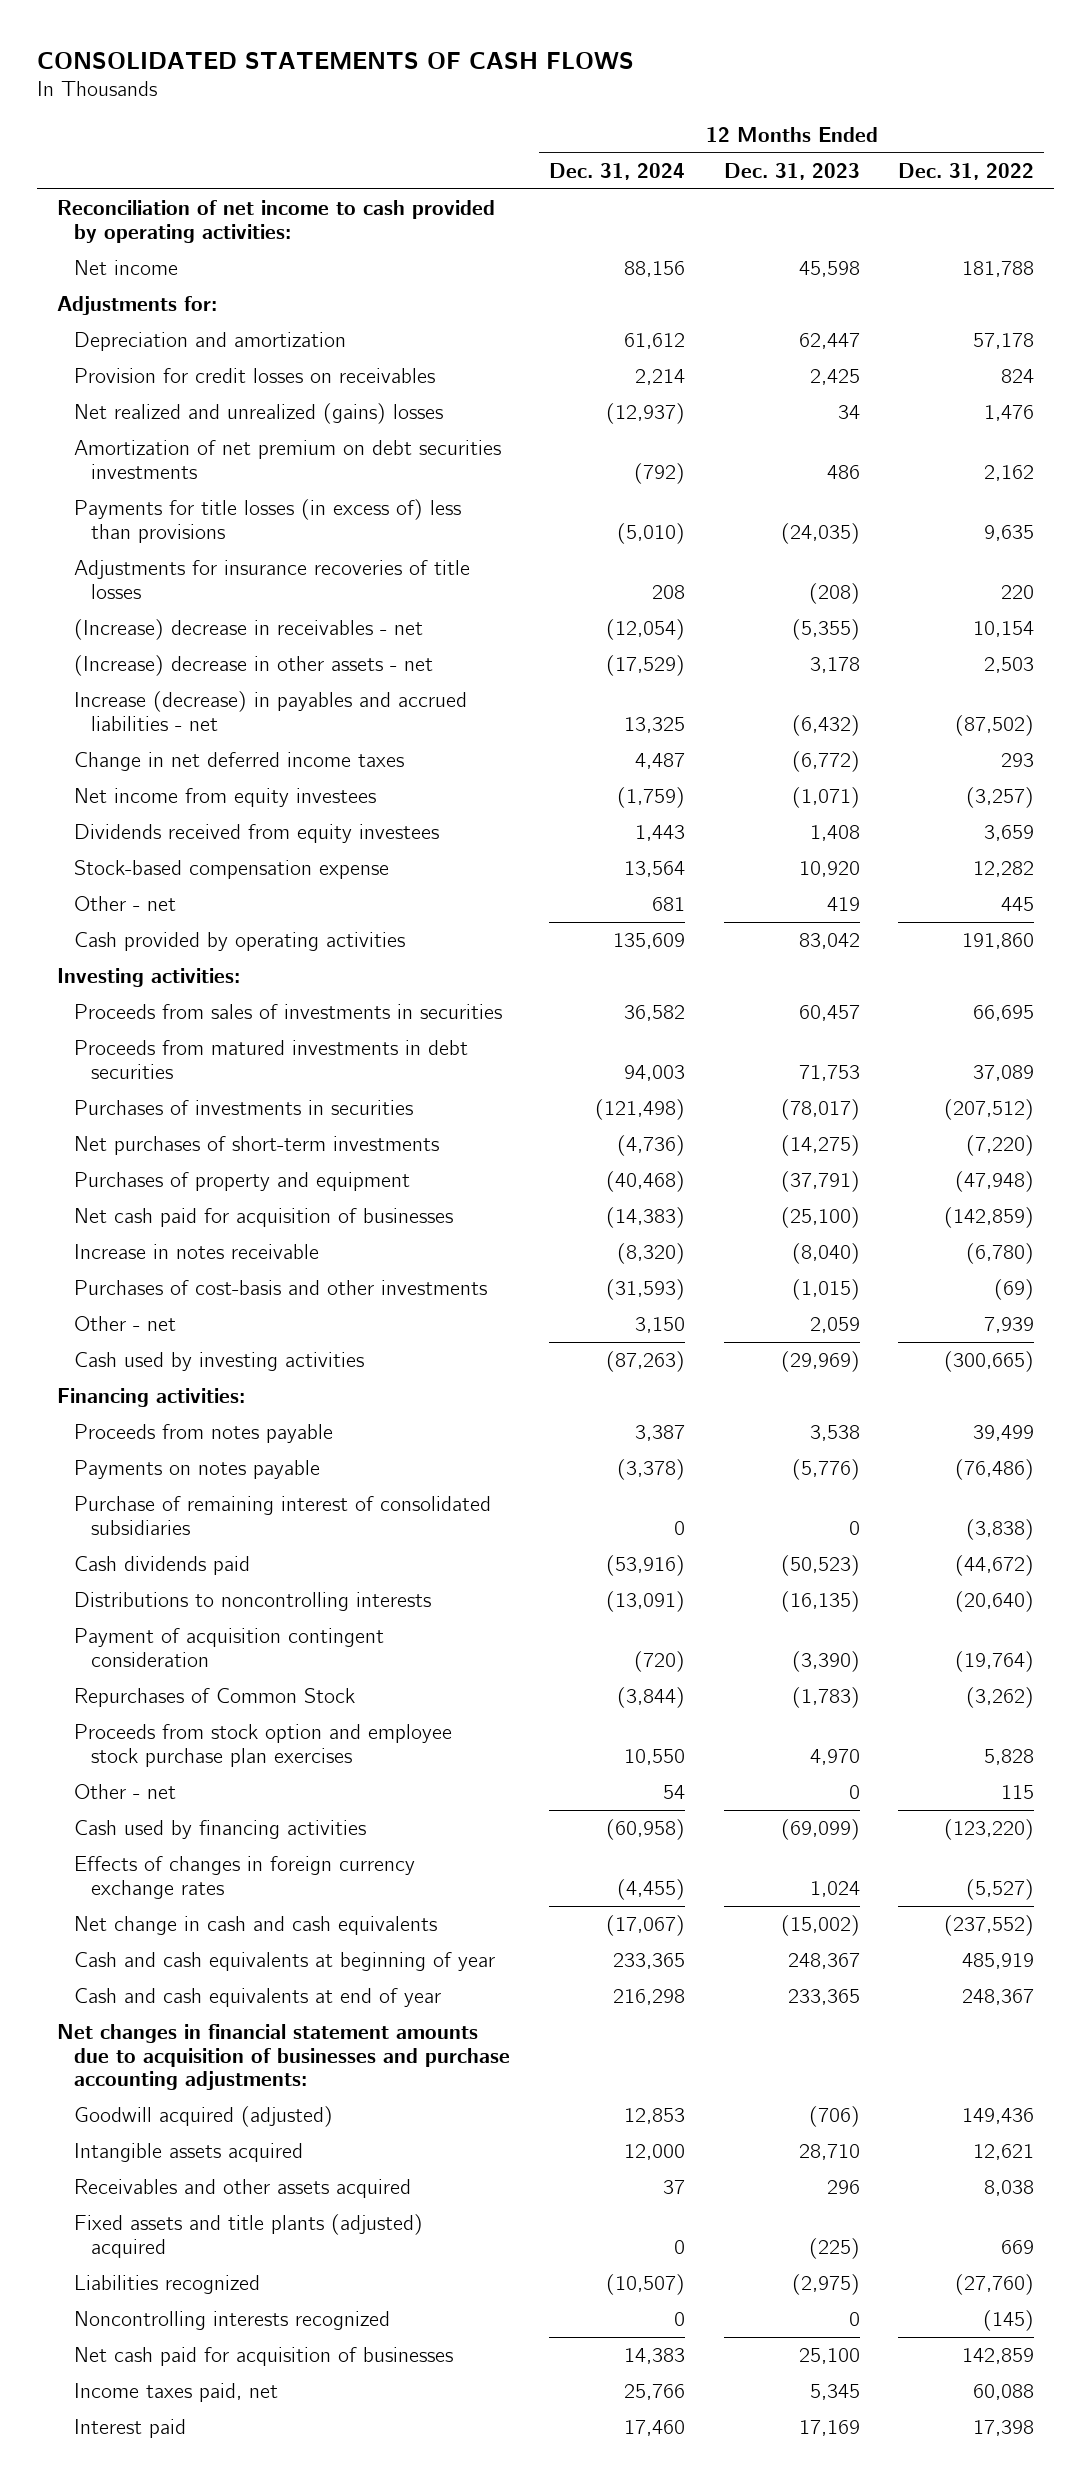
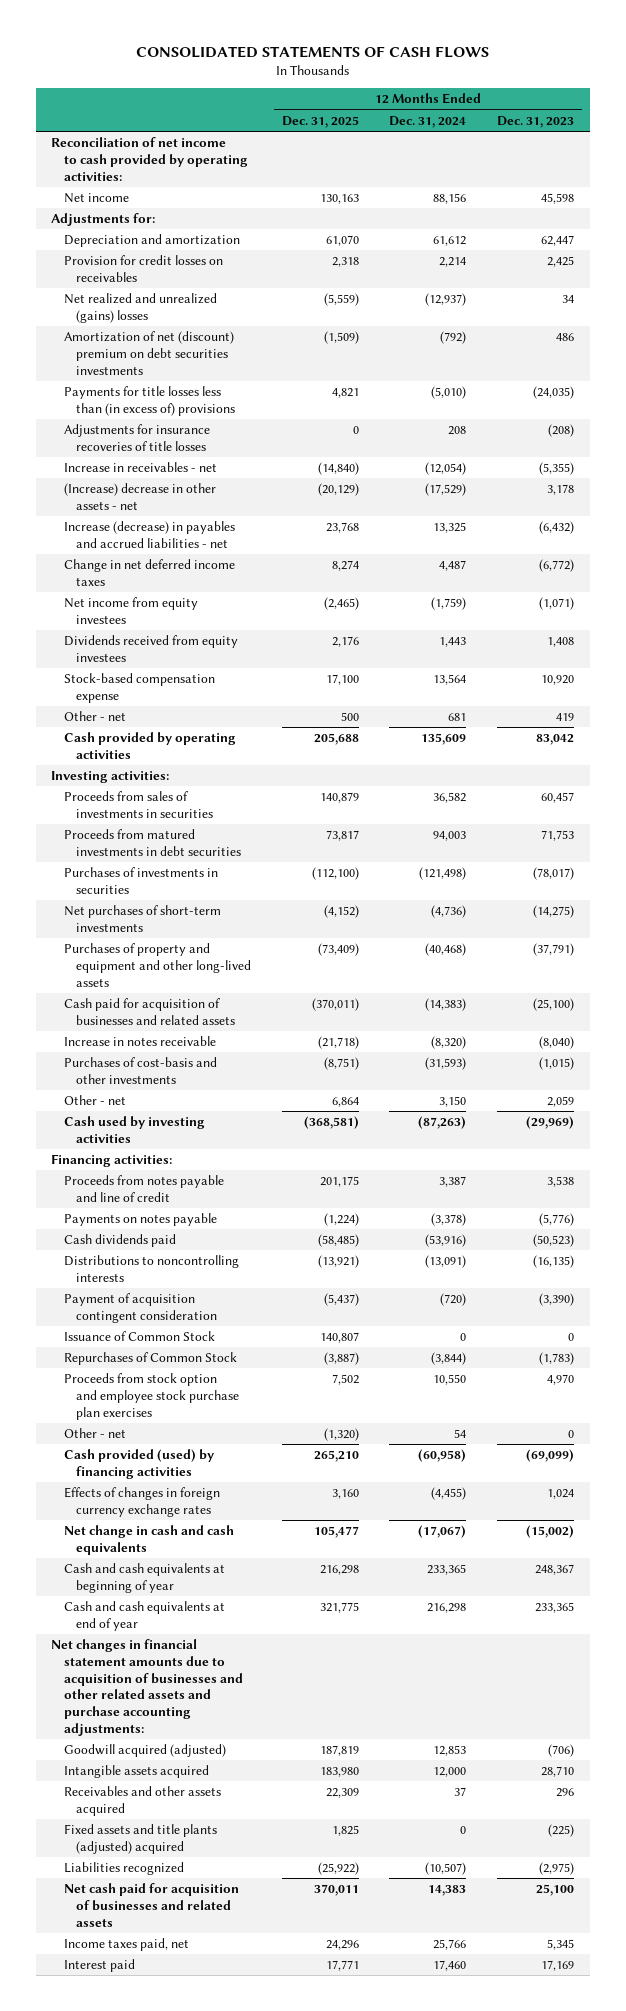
- | 12 Months Ended Dec. 31, 2024 | 12 Months Ended Dec. 31, 2023 | 12 Months Ended Dec. 31, 2022
+ | 12 Months Ended Dec. 31, 2025 | 12 Months Ended Dec. 31, 2024 | 12 Months Ended Dec. 31, 2023
- Amortization of net premium on debt securities investments | (792) | 486 | 2,162
- Payments for title losses (in excess of) less than provisions | (5,010) | (24,035) | 9,635
+ Amortization of net (discount) premium on debt securities investments | (1,509) | (792) | 486
+ Payments for title losses less than (in excess of) provisions | 4,821 | (5,010) | (24,035)
- (Increase) decrease in receivables - net | (12,054) | (5,355) | 10,154
+ Increase in receivables - net | (14,840) | (12,054) | (5,355)
- Purchases of property and equipment | (40,468) | (37,791) | (47,948)
- Net cash paid for acquisition of businesses | (14,383) | (25,100) | (142,859)
+ Purchases of property and equipment and other long-lived assets | (73,409) | (40,468) | (37,791)
+ Cash paid for acquisition of businesses and related assets | (370,011) | (14,383) | (25,100)
- Proceeds from notes payable | 3,387 | 3,538 | 39,499
+ Proceeds from notes payable and line of credit | 201,175 | 3,387 | 3,538
- Purchase of remaining interest of consolidated subsidiaries | 0 | 0 | (3,838)
+ Issuance of Common Stock | 140,807 | 0 | 0
- Cash used by financing activities | (60,958) | (69,099) | (123,220)
+ Cash provided (used) by financing activities | 265,210 | (60,958) | (69,099)
- Net changes in financial statement amounts due to acquisition of businesses and purchase accounting adjustments:
+ Net changes in financial statement amounts due to acquisition of businesses and other related assets and purchase accounting adjustments:
- Noncontrolling interests recognized | 0 | 0 | (145)
- Net cash paid for acquisition of businesses | 14,383 | 25,100 | 142,859
+ Net cash paid for acquisition of businesses and related assets | 370,011 | 14,383 | 25,100

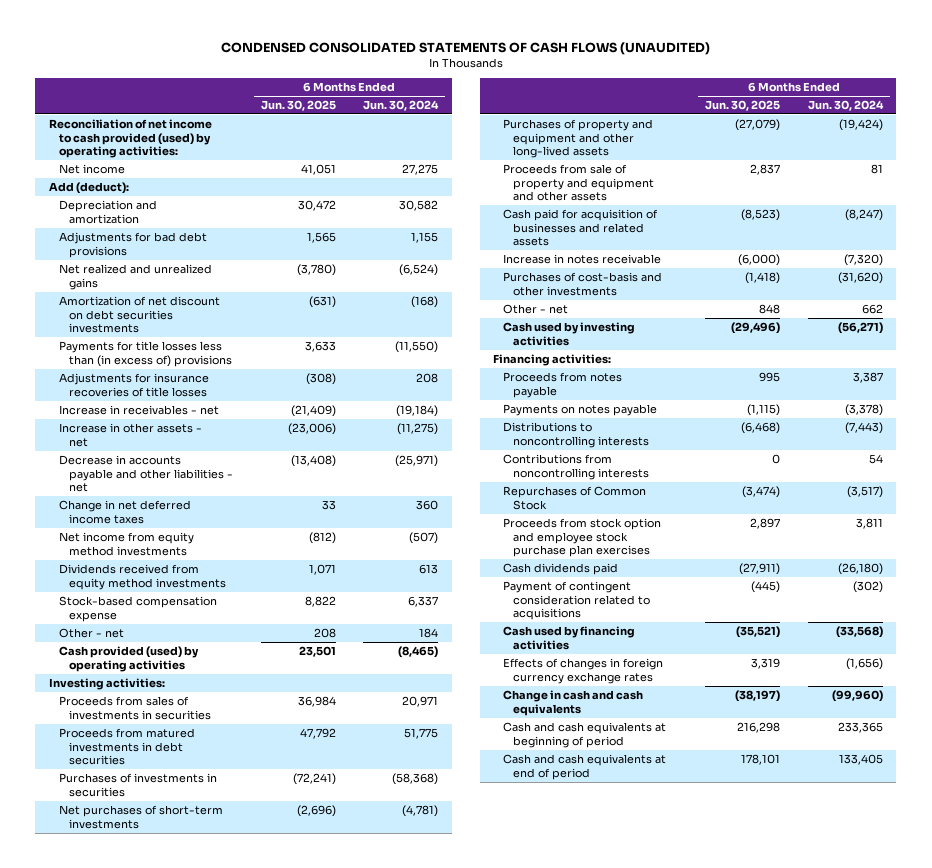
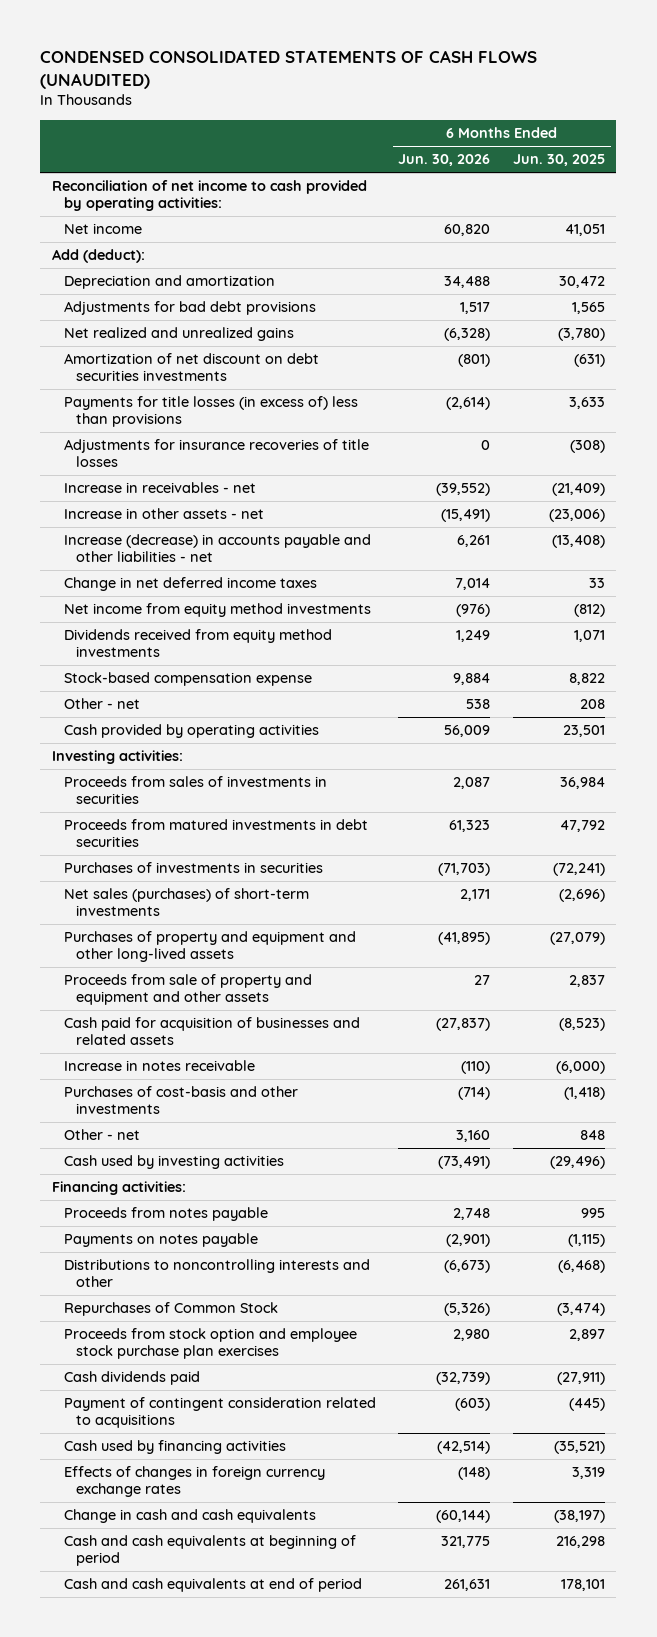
- | 6 Months Ended Jun. 30, 2025 | 6 Months Ended Jun. 30, 2024
+ | 6 Months Ended Jun. 30, 2026 | 6 Months Ended Jun. 30, 2025
- Reconciliation of net income to cash provided (used) by operating activities:
+ Reconciliation of net income to cash provided by operating activities:
- Payments for title losses less than (in excess of) provisions | 3,633 | (11,550)
+ Payments for title losses (in excess of) less than provisions | (2,614) | 3,633
- Decrease in accounts payable and other liabilities - net | (13,408) | (25,971)
+ Increase (decrease) in accounts payable and other liabilities - net | 6,261 | (13,408)
- Cash provided (used) by operating activities | 23,501 | (8,465)
+ Cash provided by operating activities | 56,009 | 23,501
- Net purchases of short-term investments | (2,696) | (4,781)
+ Net sales (purchases) of short-term investments | 2,171 | (2,696)
- Distributions to noncontrolling interests | (6,468) | (7,443)
- Contributions from noncontrolling interests | 0 | 54
+ Distributions to noncontrolling interests and other | (6,673) | (6,468)

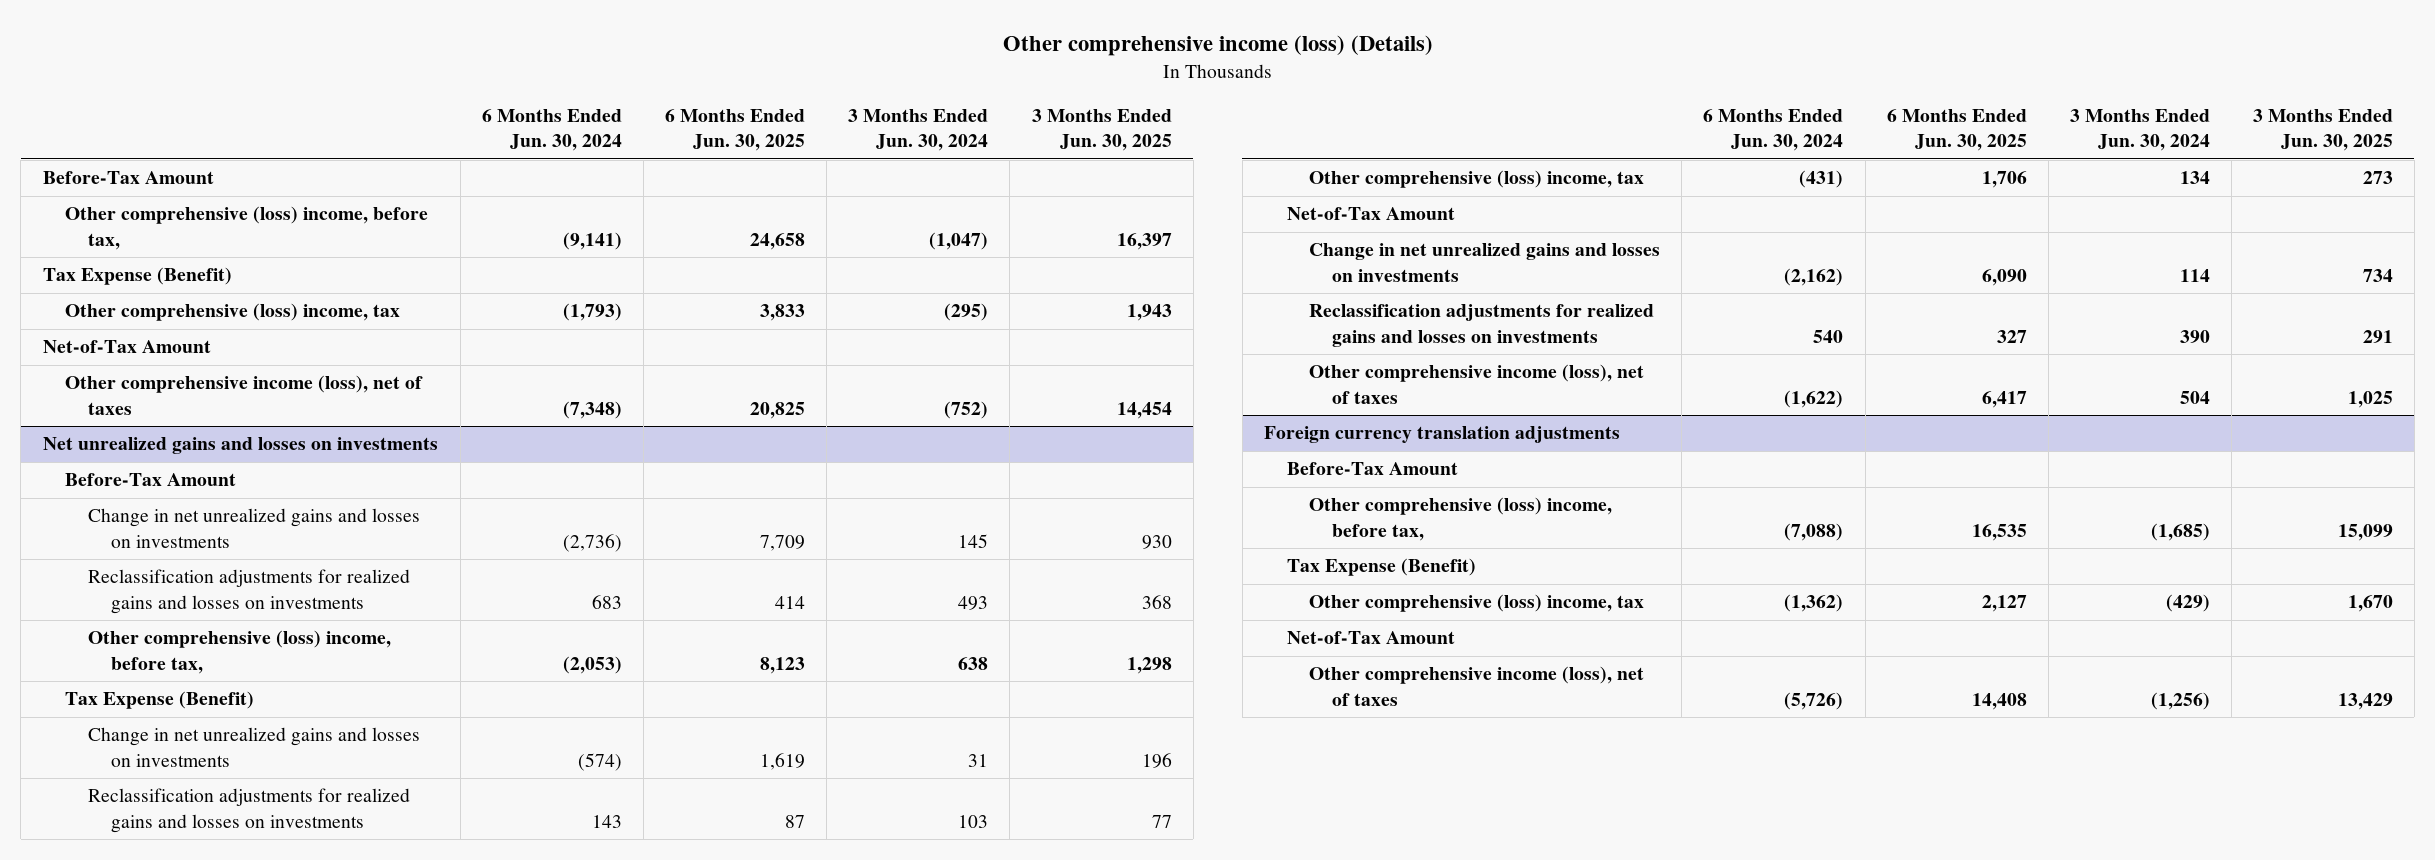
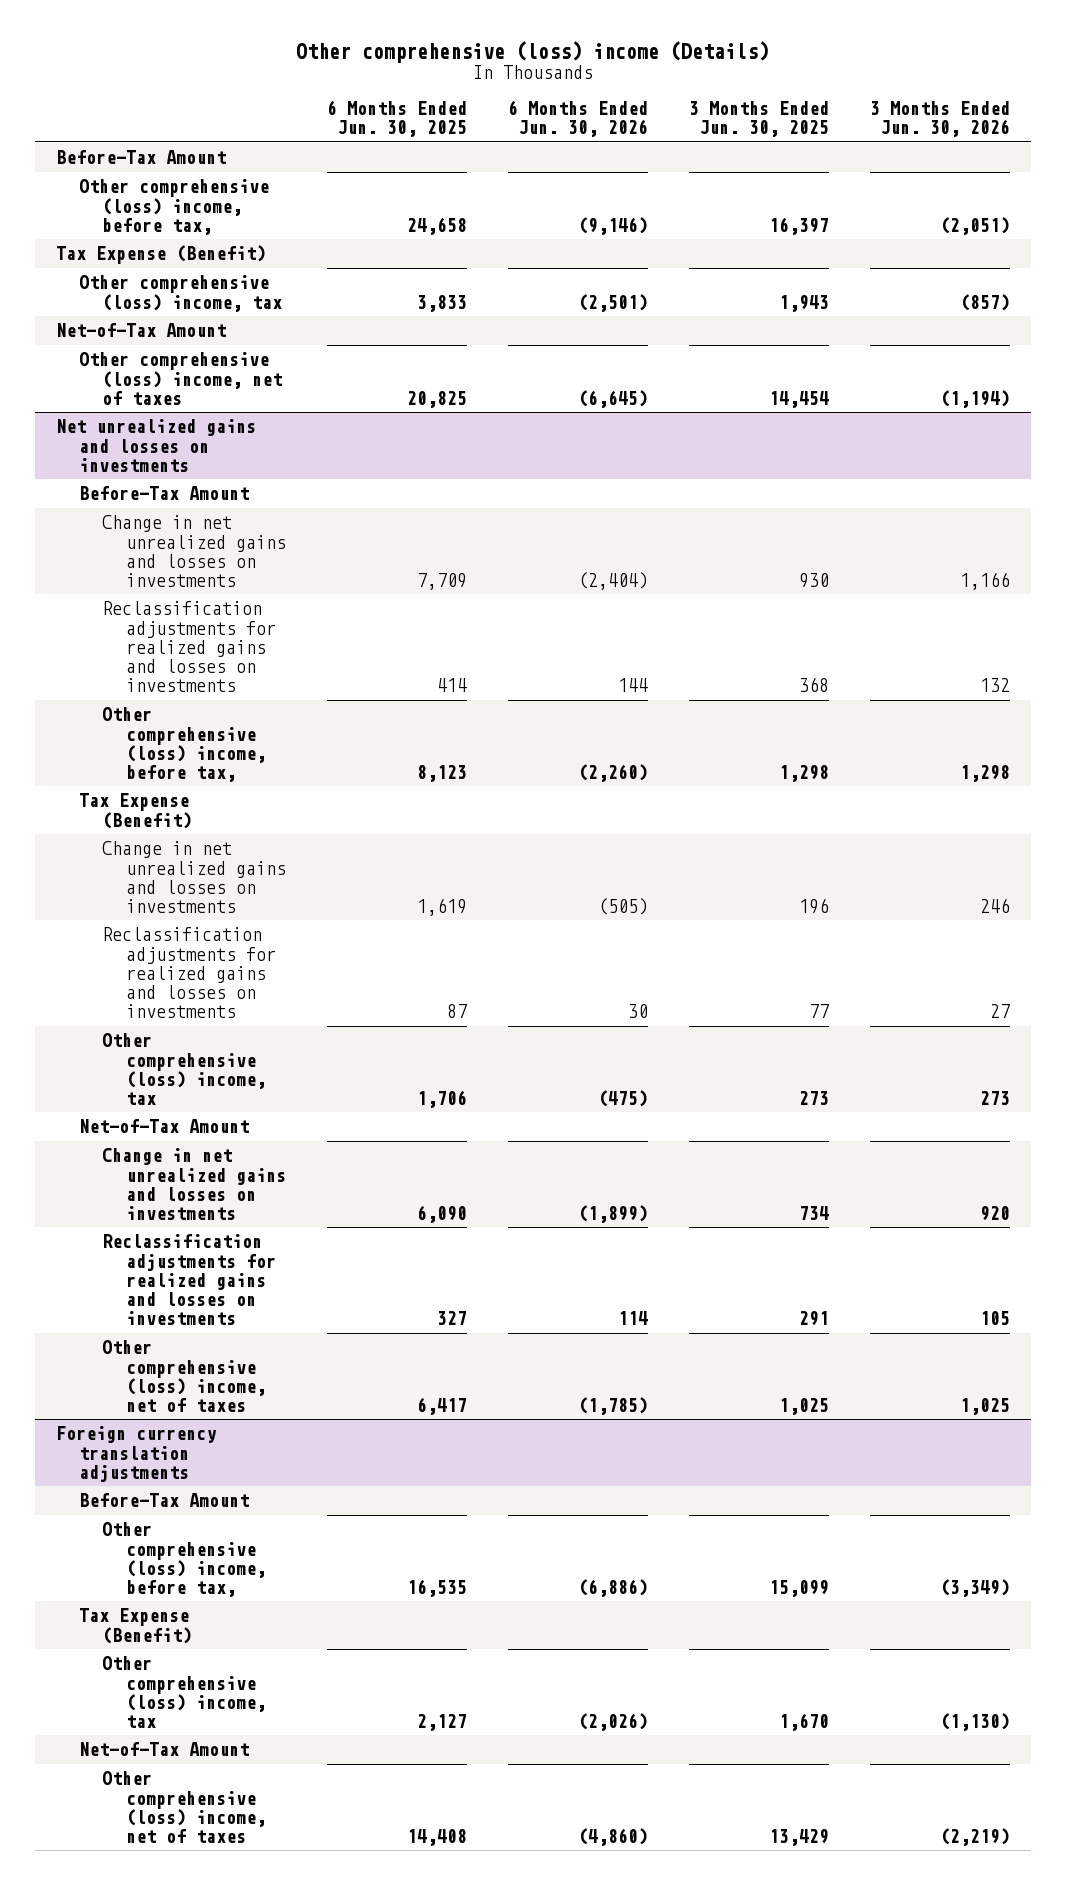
- Other comprehensive income (loss) (Details)
+ Other comprehensive (loss) income (Details)
- | 6 Months Ended Jun. 30, 2024 | 6 Months Ended Jun. 30, 2025 | 3 Months Ended Jun. 30, 2024 | 3 Months Ended Jun. 30, 2025
+ | 6 Months Ended Jun. 30, 2025 | 6 Months Ended Jun. 30, 2026 | 3 Months Ended Jun. 30, 2025 | 3 Months Ended Jun. 30, 2026
- Other comprehensive income (loss), net of taxes | (7,348) | 20,825 | (752) | 14,454
+ Other comprehensive (loss) income, net of taxes | 20,825 | (6,645) | 14,454 | (1,194)
@ Net unrealized gains and losses on investments
- Other comprehensive income (loss), net of taxes | (1,622) | 6,417 | 504 | 1,025
+ Other comprehensive (loss) income, net of taxes | 6,417 | (1,785) | 1,025 | 1,025
@ Foreign currency translation adjustments
- Other comprehensive income (loss), net of taxes | (5,726) | 14,408 | (1,256) | 13,429
+ Other comprehensive (loss) income, net of taxes | 14,408 | (4,860) | 13,429 | (2,219)

